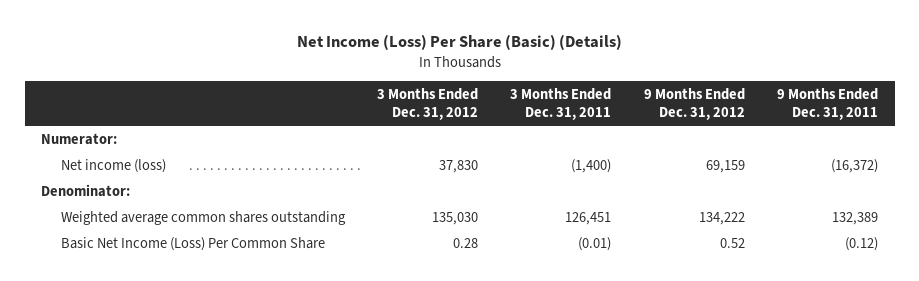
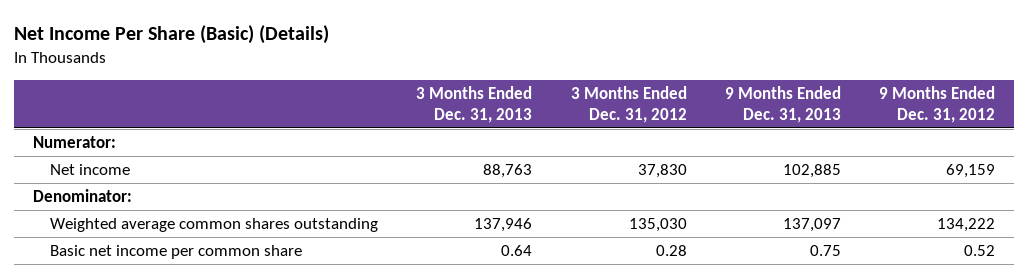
- Net Income (Loss) Per Share (Basic) (Details)
+ Net Income Per Share (Basic) (Details)
- | 3 Months Ended Dec. 31, 2012 | 3 Months Ended Dec. 31, 2011 | 9 Months Ended Dec. 31, 2012 | 9 Months Ended Dec. 31, 2011
+ | 3 Months Ended Dec. 31, 2013 | 3 Months Ended Dec. 31, 2012 | 9 Months Ended Dec. 31, 2013 | 9 Months Ended Dec. 31, 2012
- Net income (loss) | 37,830 | (1,400) | 69,159 | (16,372)
+ Net income | 88,763 | 37,830 | 102,885 | 69,159
- Basic Net Income (Loss) Per Common Share | 0.28 | (0.01) | 0.52 | (0.12)
+ Basic net income per common share | 0.64 | 0.28 | 0.75 | 0.52

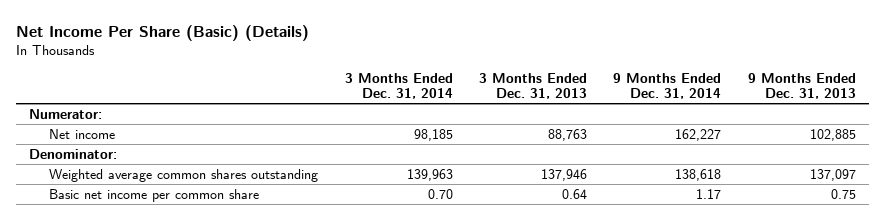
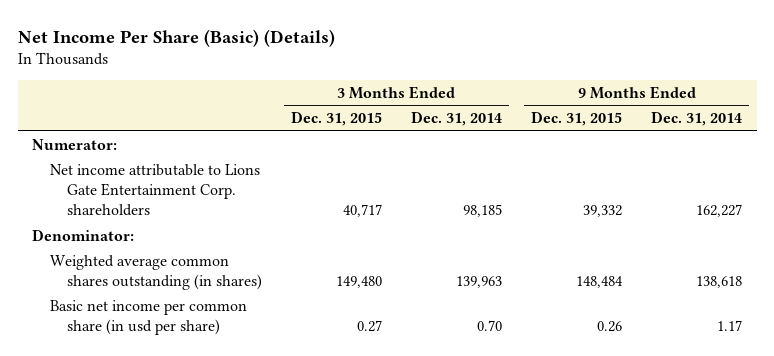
- | 3 Months Ended Dec. 31, 2014 | 3 Months Ended Dec. 31, 2013 | 9 Months Ended Dec. 31, 2014 | 9 Months Ended Dec. 31, 2013
+ | 3 Months Ended Dec. 31, 2015 | 3 Months Ended Dec. 31, 2014 | 9 Months Ended Dec. 31, 2015 | 9 Months Ended Dec. 31, 2014
- Net income | 98,185 | 88,763 | 162,227 | 102,885
+ Net income attributable to Lions Gate Entertainment Corp. shareholders | 40,717 | 98,185 | 39,332 | 162,227
- Weighted average common shares outstanding | 139,963 | 137,946 | 138,618 | 137,097
- Basic net income per common share | 0.70 | 0.64 | 1.17 | 0.75
+ Weighted average common shares outstanding (in shares) | 149,480 | 139,963 | 148,484 | 138,618
+ Basic net income per common share (in usd per share) | 0.27 | 0.70 | 0.26 | 1.17

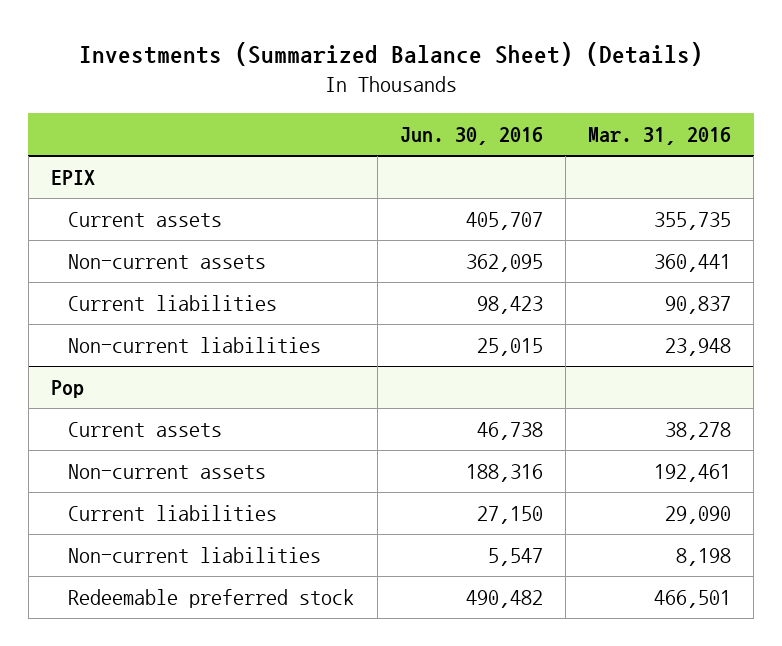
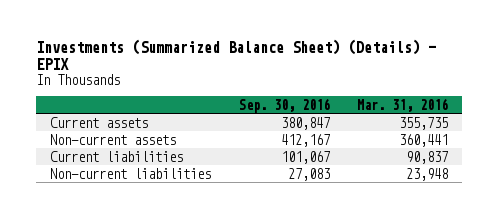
- Investments (Summarized Balance Sheet) (Details)
+ Investments (Summarized Balance Sheet) (Details) - EPIX
- | Jun. 30, 2016 | Mar. 31, 2016
+ | Sep. 30, 2016 | Mar. 31, 2016
- EPIX
- Pop
- Current assets | 46,738 | 38,278
- Non-current assets | 188,316 | 192,461
- Current liabilities | 27,150 | 29,090
- Non-current liabilities | 5,547 | 8,198
- Redeemable preferred stock | 490,482 | 466,501

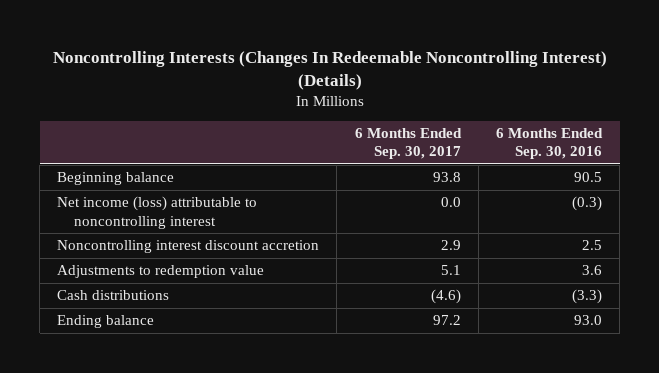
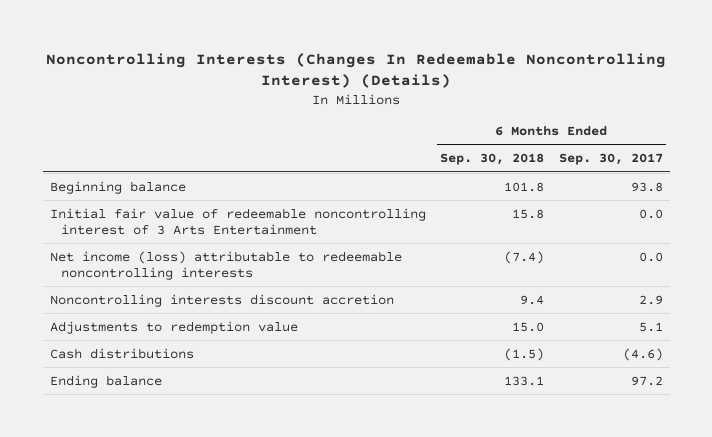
- | 6 Months Ended Sep. 30, 2017 | 6 Months Ended Sep. 30, 2016
+ | 6 Months Ended Sep. 30, 2018 | 6 Months Ended Sep. 30, 2017
- Net income (loss) attributable to noncontrolling interest | 0.0 | (0.3)
- Noncontrolling interest discount accretion | 2.9 | 2.5
+ Initial fair value of redeemable noncontrolling interest of 3 Arts Entertainment | 15.8 | 0.0
+ Net income (loss) attributable to redeemable noncontrolling interests | (7.4) | 0.0
+ Noncontrolling interests discount accretion | 9.4 | 2.9

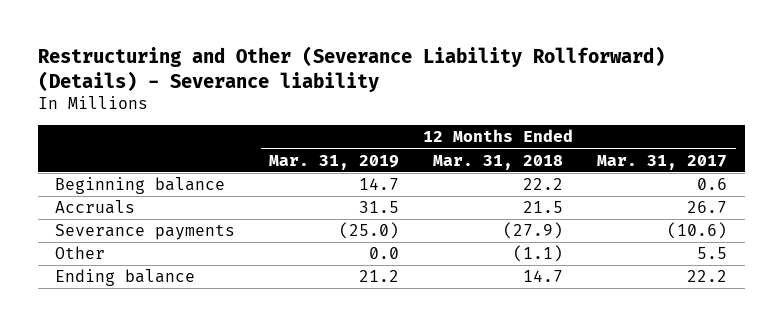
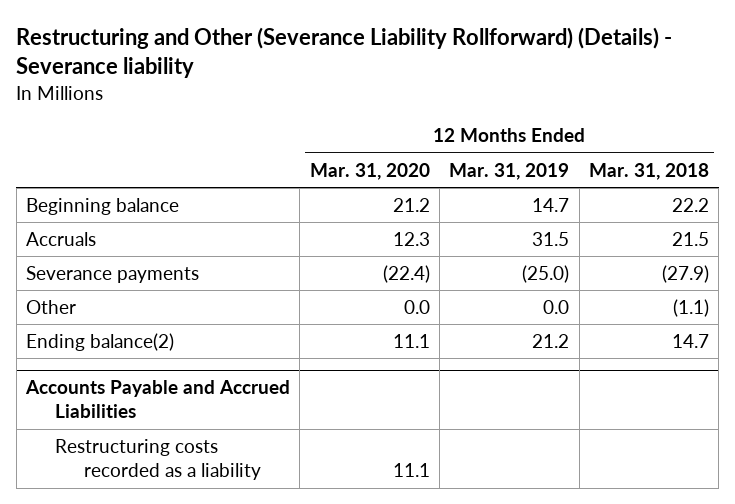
- | 12 Months Ended Mar. 31, 2019 | 12 Months Ended Mar. 31, 2018 | 12 Months Ended Mar. 31, 2017
+ | 12 Months Ended Mar. 31, 2020 | 12 Months Ended Mar. 31, 2019 | 12 Months Ended Mar. 31, 2018
- Ending balance | 21.2 | 14.7 | 22.2
+ Ending balance(2) | 11.1 | 21.2 | 14.7
+ Accounts Payable and Accrued Liabilities
+ Restructuring costs recorded as a liability | 11.1 | |

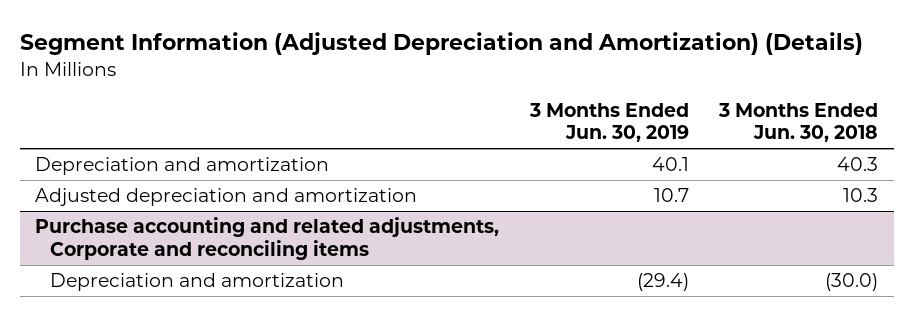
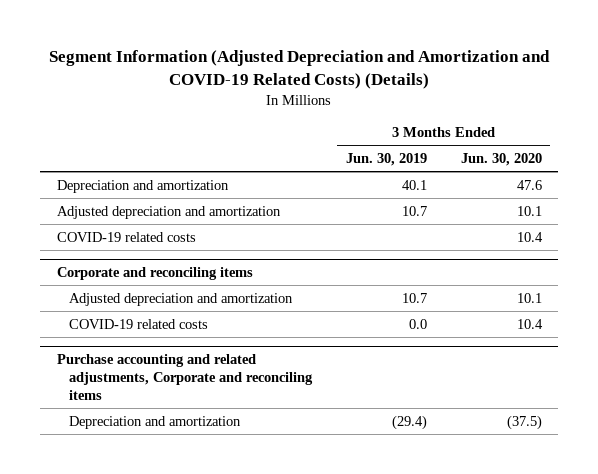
- Segment Information (Adjusted Depreciation and Amortization) (Details)
+ Segment Information (Adjusted Depreciation and Amortization and COVID-19 Related Costs) (Details)
- | 3 Months Ended Jun. 30, 2019 | 3 Months Ended Jun. 30, 2018
+ | 3 Months Ended Jun. 30, 2019 | 3 Months Ended Jun. 30, 2020
+ COVID-19 related costs | | 10.4
+ Corporate and reconciling items
+ Adjusted depreciation and amortization | 10.7 | 10.1
+ COVID-19 related costs | 0.0 | 10.4

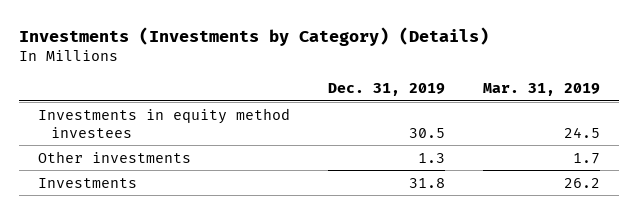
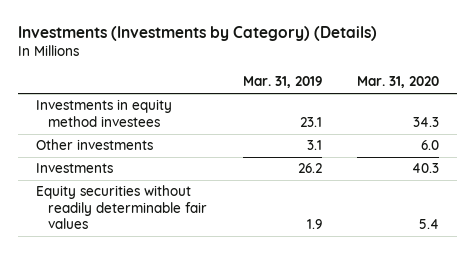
- | Dec. 31, 2019 | Mar. 31, 2019
+ | Mar. 31, 2019 | Mar. 31, 2020
- Investments in equity method investees | 30.5 | 24.5
- Other investments | 1.3 | 1.7
+ Investments in equity method investees | 23.1 | 34.3
+ Other investments | 3.1 | 6.0
+ Equity securities without readily determinable fair values | 1.9 | 5.4

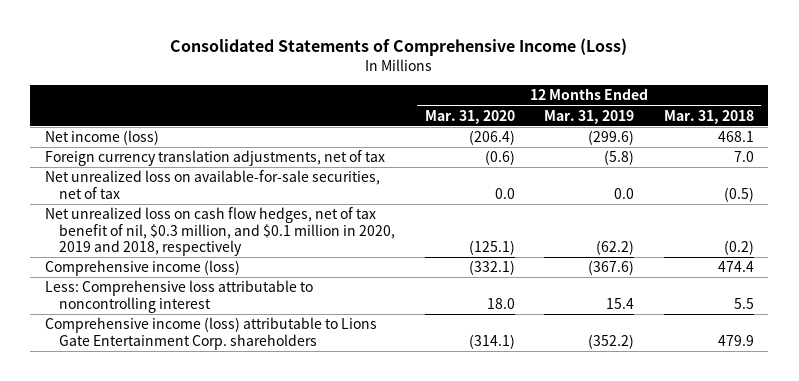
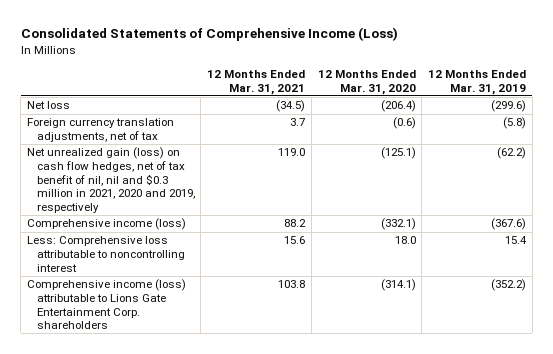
- | 12 Months Ended Mar. 31, 2020 | 12 Months Ended Mar. 31, 2019 | 12 Months Ended Mar. 31, 2018
+ | 12 Months Ended Mar. 31, 2021 | 12 Months Ended Mar. 31, 2020 | 12 Months Ended Mar. 31, 2019
- Net income (loss) | (206.4) | (299.6) | 468.1
+ Net loss | (34.5) | (206.4) | (299.6)
- Net unrealized loss on available-for-sale securities, net of tax | 0.0 | 0.0 | (0.5)
- Net unrealized loss on cash flow hedges, net of tax benefit of nil, $0.3 million, and $0.1 million in 2020, 2019 and 2018, respectively | (125.1) | (62.2) | (0.2)
+ Net unrealized gain (loss) on cash flow hedges, net of tax benefit of nil, nil and $0.3 million in 2021, 2020 and 2019, respectively | 119.0 | (125.1) | (62.2)

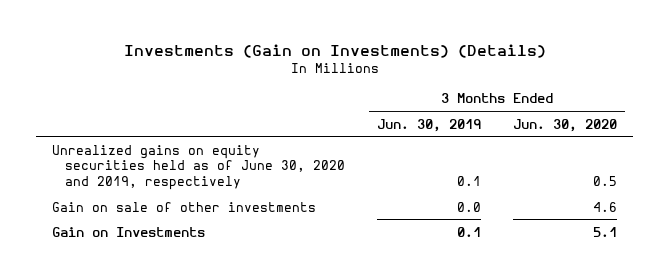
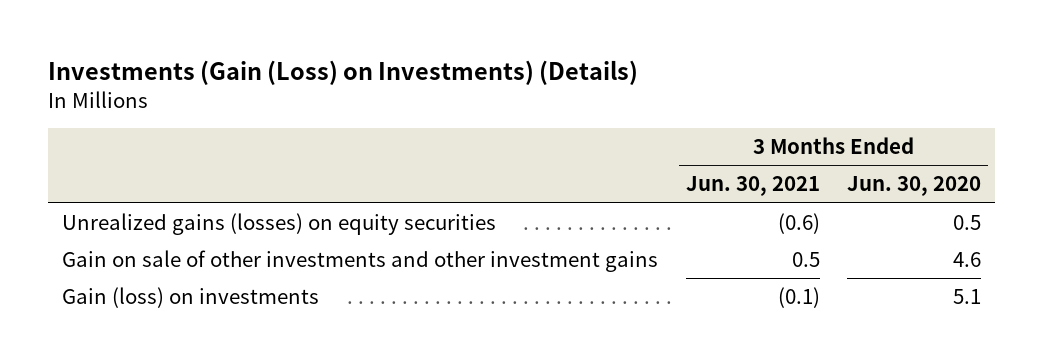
- Investments (Gain on Investments) (Details)
+ Investments (Gain (Loss) on Investments) (Details)
- | 3 Months Ended Jun. 30, 2019 | 3 Months Ended Jun. 30, 2020
+ | 3 Months Ended Jun. 30, 2021 | 3 Months Ended Jun. 30, 2020
- Unrealized gains on equity securities held as of June 30, 2020 and 2019, respectively | 0.1 | 0.5
- Gain on sale of other investments | 0.0 | 4.6
- Gain on Investments | 0.1 | 5.1
+ Unrealized gains (losses) on equity securities | (0.6) | 0.5
+ Gain on sale of other investments and other investment gains | 0.5 | 4.6
+ Gain (loss) on investments | (0.1) | 5.1

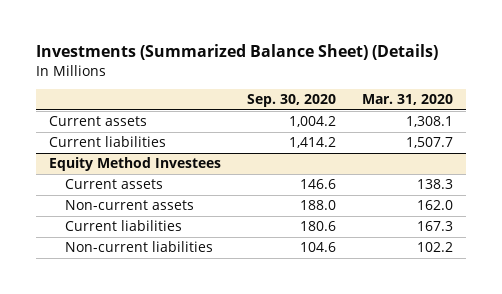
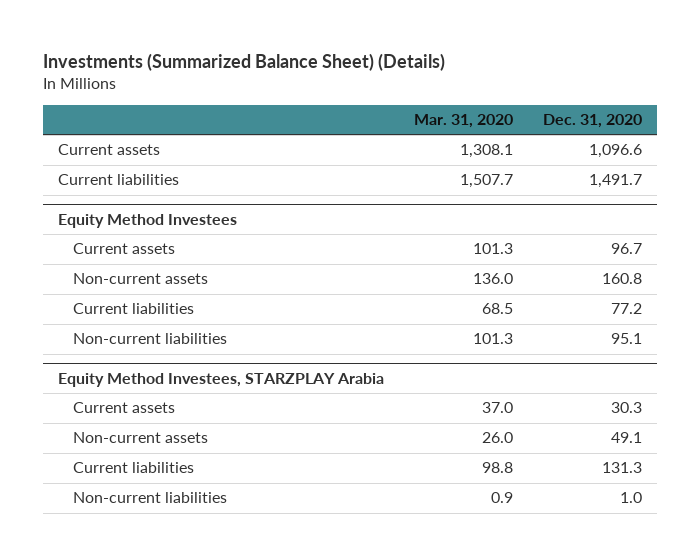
- | Sep. 30, 2020 | Mar. 31, 2020
+ | Mar. 31, 2020 | Dec. 31, 2020
@ Equity Method Investees
- Current assets | 146.6 | 138.3
- Non-current assets | 188.0 | 162.0
- Current liabilities | 180.6 | 167.3
- Non-current liabilities | 104.6 | 102.2
+ Current assets | 101.3 | 96.7
+ Non-current assets | 136.0 | 160.8
+ Current liabilities | 68.5 | 77.2
+ Non-current liabilities | 101.3 | 95.1
+ Equity Method Investees, STARZPLAY Arabia
+ Current assets | 37.0 | 30.3
+ Non-current assets | 26.0 | 49.1
+ Current liabilities | 98.8 | 131.3
+ Non-current liabilities | 0.9 | 1.0

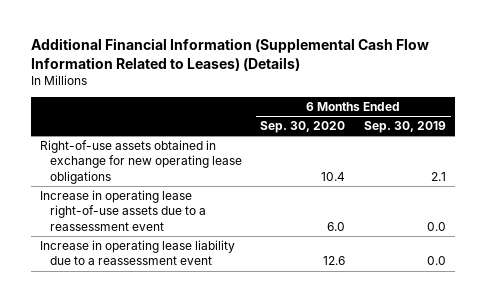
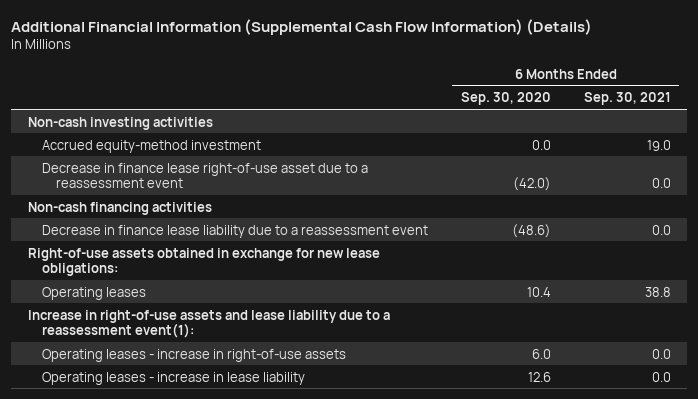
- Additional Financial Information (Supplemental Cash Flow Information Related to Leases) (Details)
+ Additional Financial Information (Supplemental Cash Flow Information) (Details)
- | 6 Months Ended Sep. 30, 2020 | 6 Months Ended Sep. 30, 2019
+ | 6 Months Ended Sep. 30, 2020 | 6 Months Ended Sep. 30, 2021
- Right-of-use assets obtained in exchange for new operating lease obligations | 10.4 | 2.1
- Increase in operating lease right-of-use assets due to a reassessment event | 6.0 | 0.0
- Increase in operating lease liability due to a reassessment event | 12.6 | 0.0
+ Non-cash investing activities
+ Accrued equity-method investment | 0.0 | 19.0
+ Decrease in finance lease right-of-use asset due to a reassessment event | (42.0) | 0.0
+ Non-cash financing activities
+ Decrease in finance lease liability due to a reassessment event | (48.6) | 0.0
+ Right-of-use assets obtained in exchange for new lease obligations:
+ Operating leases | 10.4 | 38.8
+ Increase in right-of-use assets and lease liability due to a reassessment event(1):
+ Operating leases - increase in right-of-use assets | 6.0 | 0.0
+ Operating leases - increase in lease liability | 12.6 | 0.0

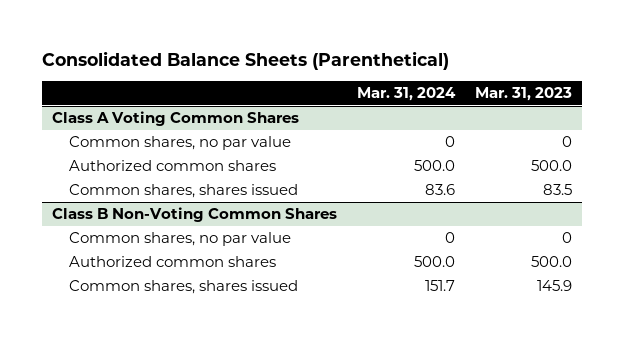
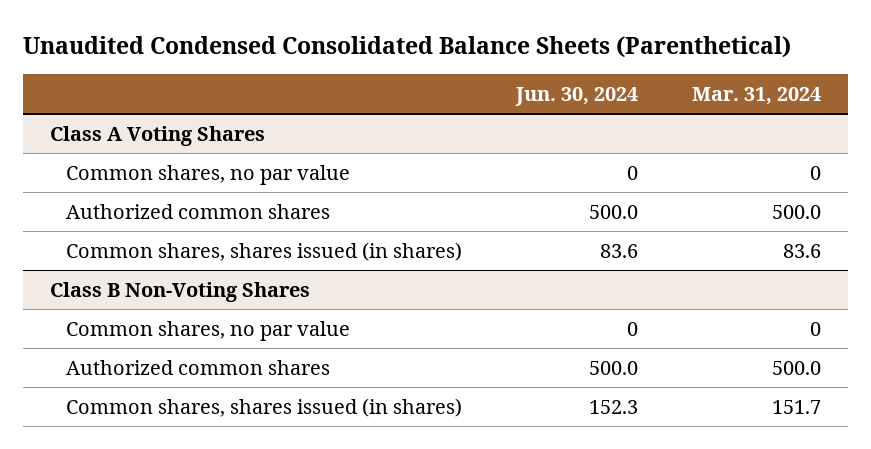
- Consolidated Balance Sheets (Parenthetical)
+ Unaudited Condensed Consolidated Balance Sheets (Parenthetical)
- | Mar. 31, 2024 | Mar. 31, 2023
+ | Jun. 30, 2024 | Mar. 31, 2024
- Class A Voting Common Shares
+ Class A Voting Shares
- Common shares, shares issued | 83.6 | 83.5
- Class B Non-Voting Common Shares
+ Common shares, shares issued (in shares) | 83.6 | 83.6
+ Class B Non-Voting Shares
- Common shares, shares issued | 151.7 | 145.9
+ Common shares, shares issued (in shares) | 152.3 | 151.7

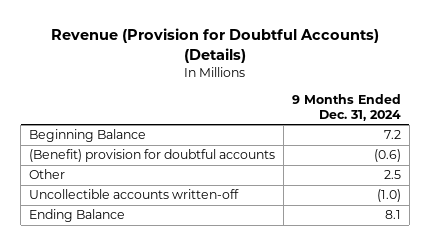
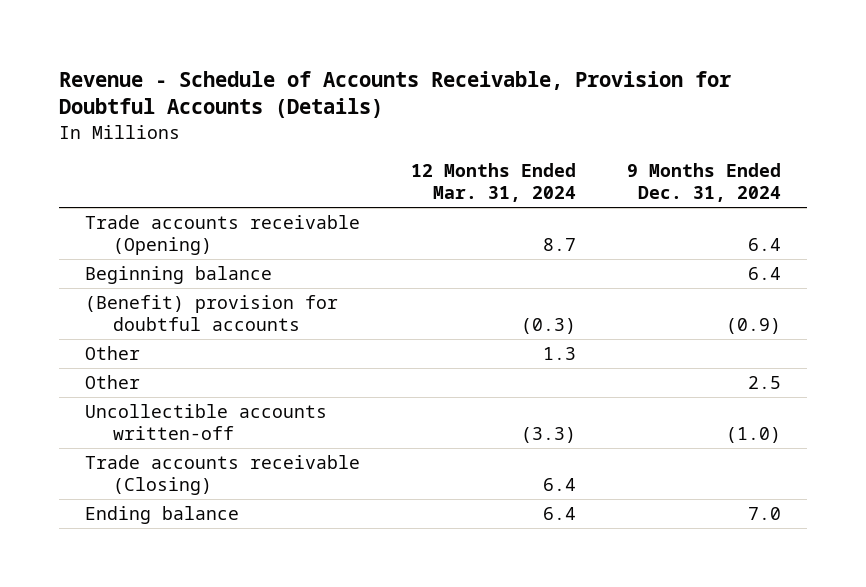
- Revenue (Provision for Doubtful Accounts) (Details)
+ Revenue - Schedule of Accounts Receivable, Provision for Doubtful Accounts (Details)
- | 9 Months Ended Dec. 31, 2024
+ | 12 Months Ended Mar. 31, 2024 | 9 Months Ended Dec. 31, 2024
- Beginning Balance | 7.2
- (Benefit) provision for doubtful accounts | (0.6)
+ Trade accounts receivable (Opening) | 8.7 | 6.4
+ Beginning balance | | 6.4
+ (Benefit) provision for doubtful accounts | (0.3) | (0.9)
+ Other | 1.3 |
- Ending Balance | 8.1
+ Trade accounts receivable (Closing) | 6.4 |
+ Ending balance | 6.4 | 7.0

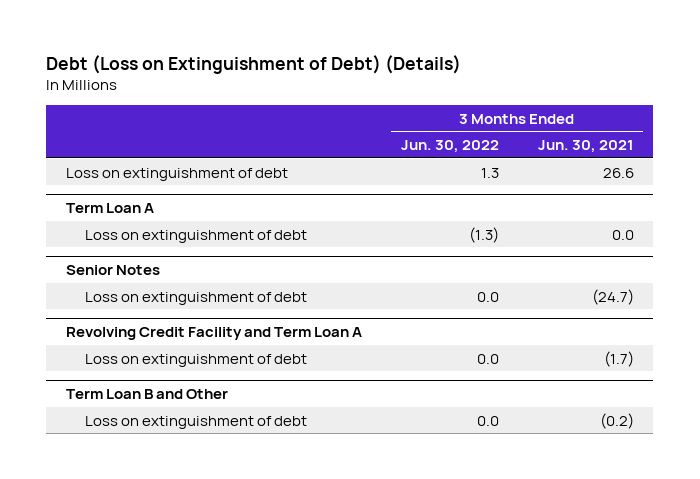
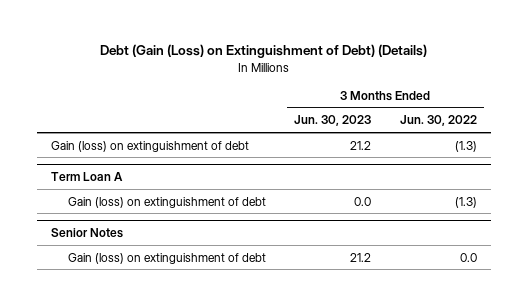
- Debt (Loss on Extinguishment of Debt) (Details)
+ Debt (Gain (Loss) on Extinguishment of Debt) (Details)
- | 3 Months Ended Jun. 30, 2022 | 3 Months Ended Jun. 30, 2021
+ | 3 Months Ended Jun. 30, 2023 | 3 Months Ended Jun. 30, 2022
- Loss on extinguishment of debt | 1.3 | 26.6
+ Gain (loss) on extinguishment of debt | 21.2 | (1.3)
@ Term Loan A
- Loss on extinguishment of debt | (1.3) | 0.0
+ Gain (loss) on extinguishment of debt | 0.0 | (1.3)
@ Senior Notes
- Loss on extinguishment of debt | 0.0 | (24.7)
- Revolving Credit Facility and Term Loan A
- Loss on extinguishment of debt | 0.0 | (1.7)
- Term Loan B and Other
- Loss on extinguishment of debt | 0.0 | (0.2)
@ Senior Notes
+ Gain (loss) on extinguishment of debt | 21.2 | 0.0

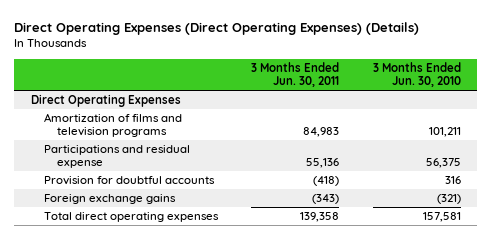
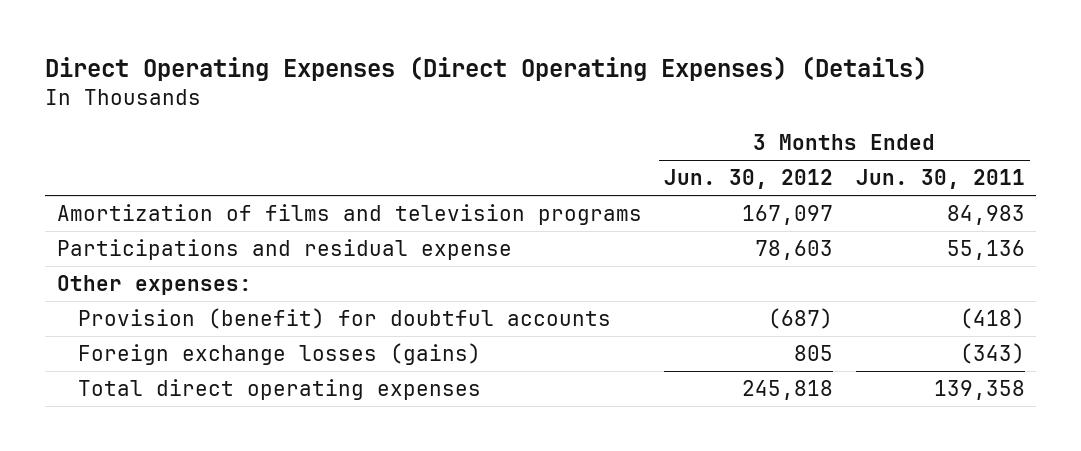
- | 3 Months Ended Jun. 30, 2011 | 3 Months Ended Jun. 30, 2010
+ | 3 Months Ended Jun. 30, 2012 | 3 Months Ended Jun. 30, 2011
- Direct Operating Expenses
- Provision for doubtful accounts | (418) | 316
- Foreign exchange gains | (343) | (321)
+ Other expenses:
+ Provision (benefit) for doubtful accounts | (687) | (418)
+ Foreign exchange losses (gains) | 805 | (343)

